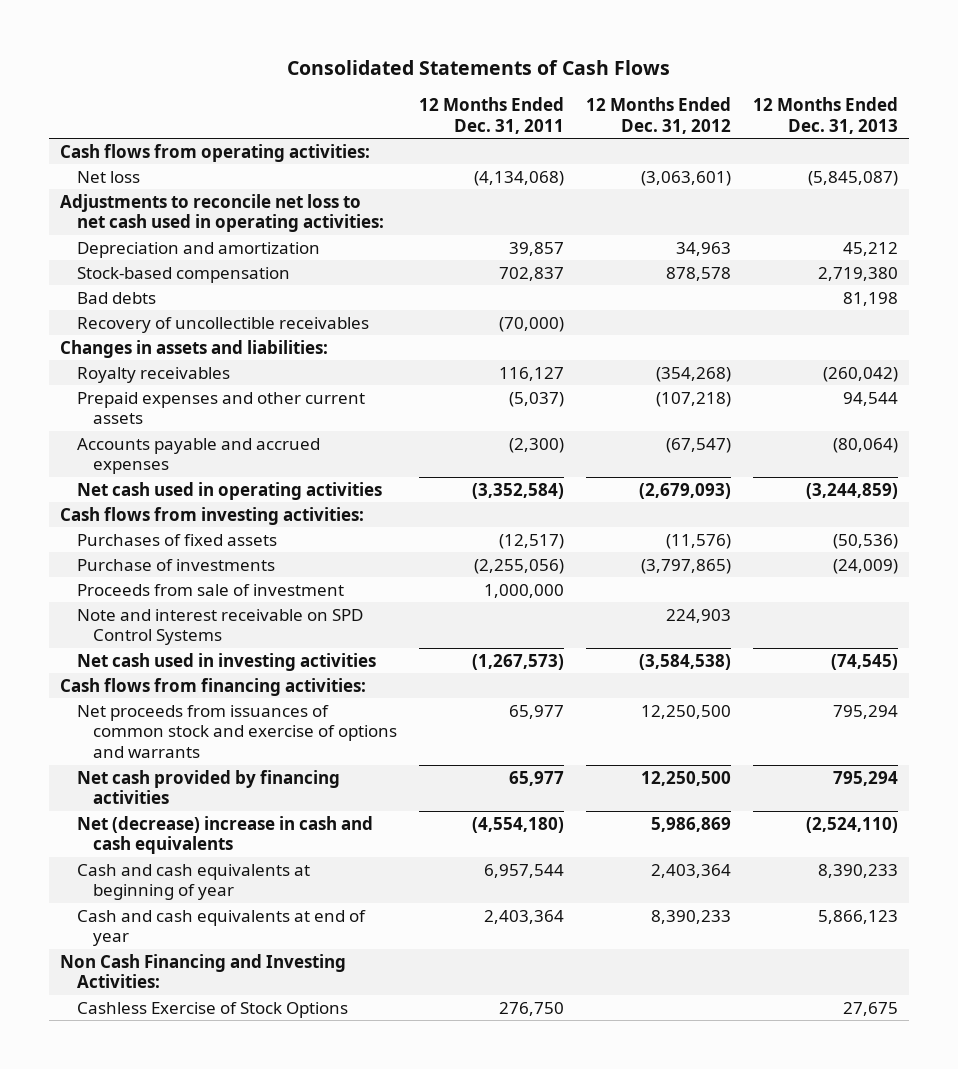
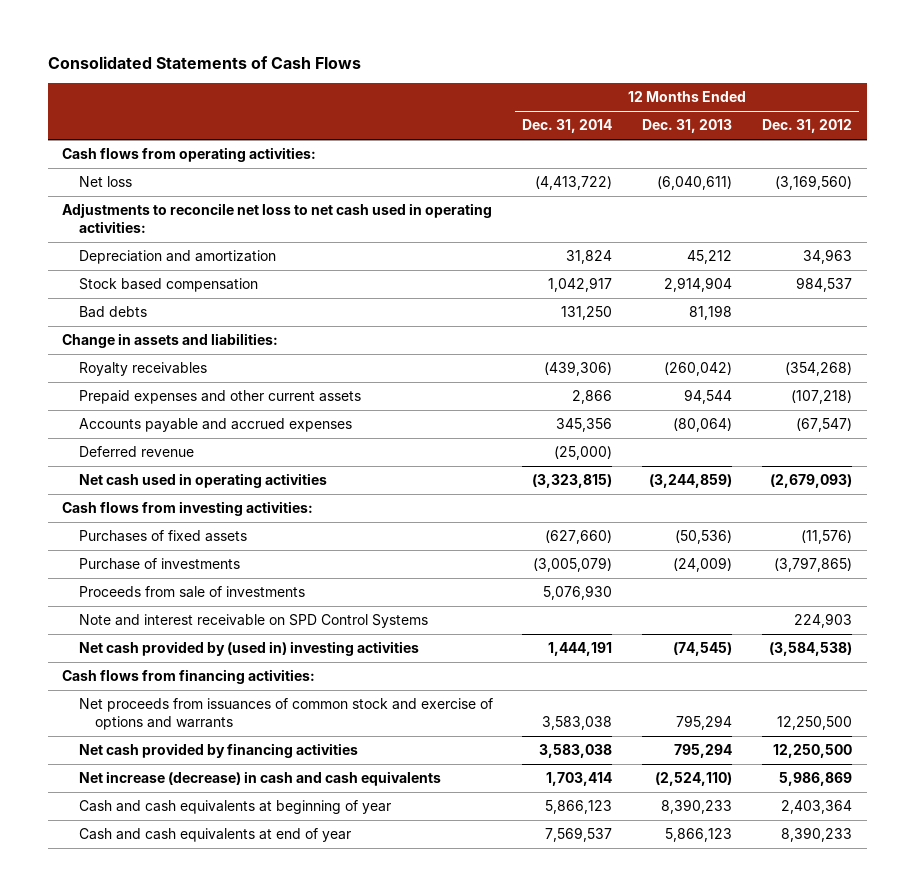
- | 12 Months Ended Dec. 31, 2011 | 12 Months Ended Dec. 31, 2012 | 12 Months Ended Dec. 31, 2013
+ | 12 Months Ended Dec. 31, 2014 | 12 Months Ended Dec. 31, 2013 | 12 Months Ended Dec. 31, 2012
- Net loss | (4,134,068) | (3,063,601) | (5,845,087)
+ Net loss | (4,413,722) | (6,040,611) | (3,169,560)
- Stock-based compensation | 702,837 | 878,578 | 2,719,380
+ Stock based compensation | 1,042,917 | 2,914,904 | 984,537
- Recovery of uncollectible receivables | (70,000) | |
- Changes in assets and liabilities:
+ Change in assets and liabilities:
+ Deferred revenue | (25,000) | |
- Proceeds from sale of investment | 1,000,000 | |
+ Proceeds from sale of investments | 5,076,930 | |
- Net cash used in investing activities | (1,267,573) | (3,584,538) | (74,545)
+ Net cash provided by (used in) investing activities | 1,444,191 | (74,545) | (3,584,538)
- Net (decrease) increase in cash and cash equivalents | (4,554,180) | 5,986,869 | (2,524,110)
+ Net increase (decrease) in cash and cash equivalents | 1,703,414 | (2,524,110) | 5,986,869
- Non Cash Financing and Investing Activities:
- Cashless Exercise of Stock Options | 276,750 | | 27,675

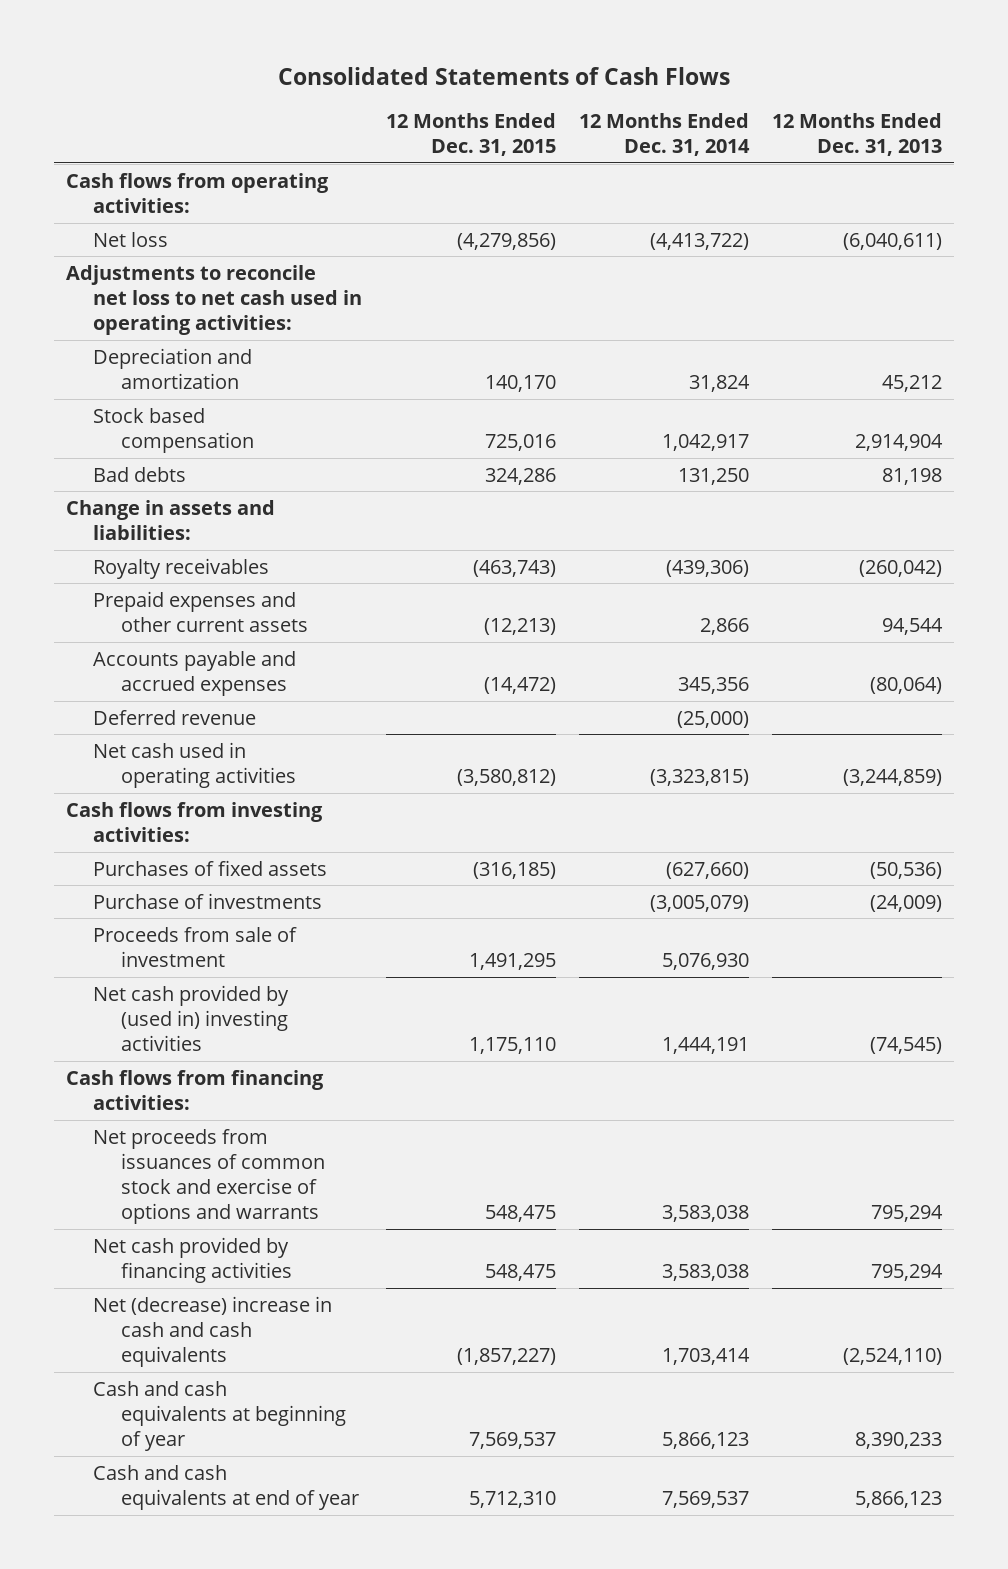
- | 12 Months Ended Dec. 31, 2014 | 12 Months Ended Dec. 31, 2013 | 12 Months Ended Dec. 31, 2012
+ | 12 Months Ended Dec. 31, 2015 | 12 Months Ended Dec. 31, 2014 | 12 Months Ended Dec. 31, 2013
- Proceeds from sale of investments | 5,076,930 | |
- Note and interest receivable on SPD Control Systems | | | 224,903
+ Proceeds from sale of investment | 1,491,295 | 5,076,930 |
- Net increase (decrease) in cash and cash equivalents | 1,703,414 | (2,524,110) | 5,986,869
+ Net (decrease) increase in cash and cash equivalents | (1,857,227) | 1,703,414 | (2,524,110)

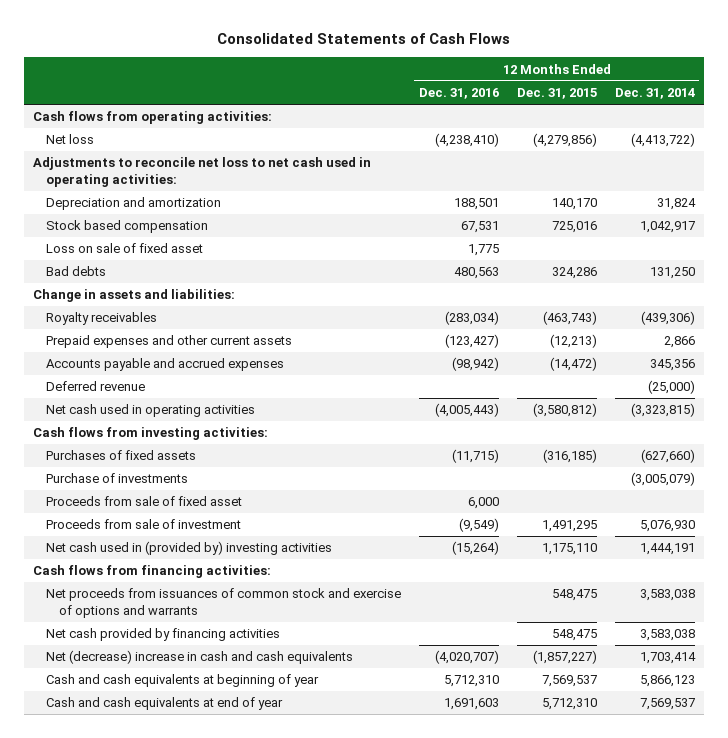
- | 12 Months Ended Dec. 31, 2015 | 12 Months Ended Dec. 31, 2014 | 12 Months Ended Dec. 31, 2013
+ | 12 Months Ended Dec. 31, 2016 | 12 Months Ended Dec. 31, 2015 | 12 Months Ended Dec. 31, 2014
+ Loss on sale of fixed asset | 1,775 | |
+ Proceeds from sale of fixed asset | 6,000 | |
- Net cash provided by (used in) investing activities | 1,175,110 | 1,444,191 | (74,545)
+ Net cash used in (provided by) investing activities | (15,264) | 1,175,110 | 1,444,191

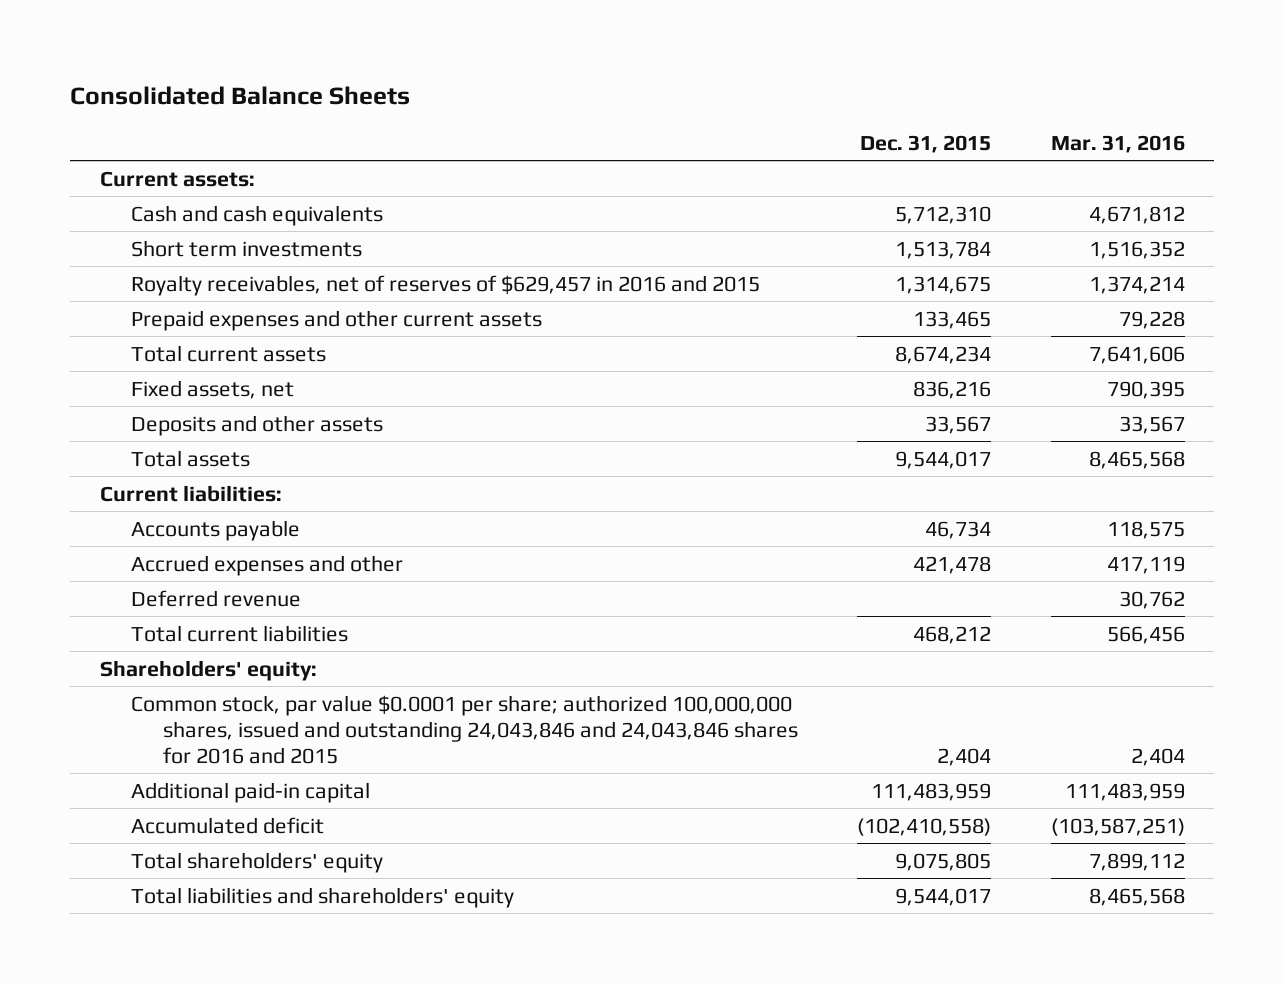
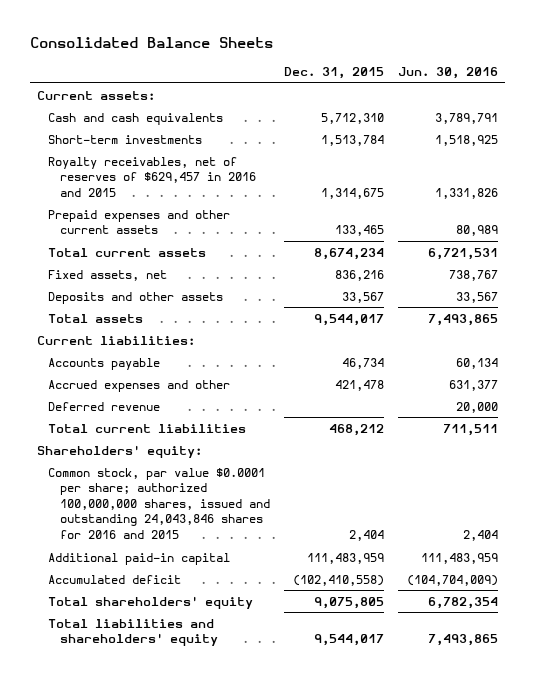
- | Dec. 31, 2015 | Mar. 31, 2016
+ | Dec. 31, 2015 | Jun. 30, 2016
- Short term investments | 1,513,784 | 1,516,352
+ Short-term investments | 1,513,784 | 1,518,925
- Common stock, par value $0.0001 per share; authorized 100,000,000 shares, issued and outstanding 24,043,846 and 24,043,846 shares for 2016 and 2015 | 2,404 | 2,404
+ Common stock, par value $0.0001 per share; authorized 100,000,000 shares, issued and outstanding 24,043,846 shares for 2016 and 2015 | 2,404 | 2,404

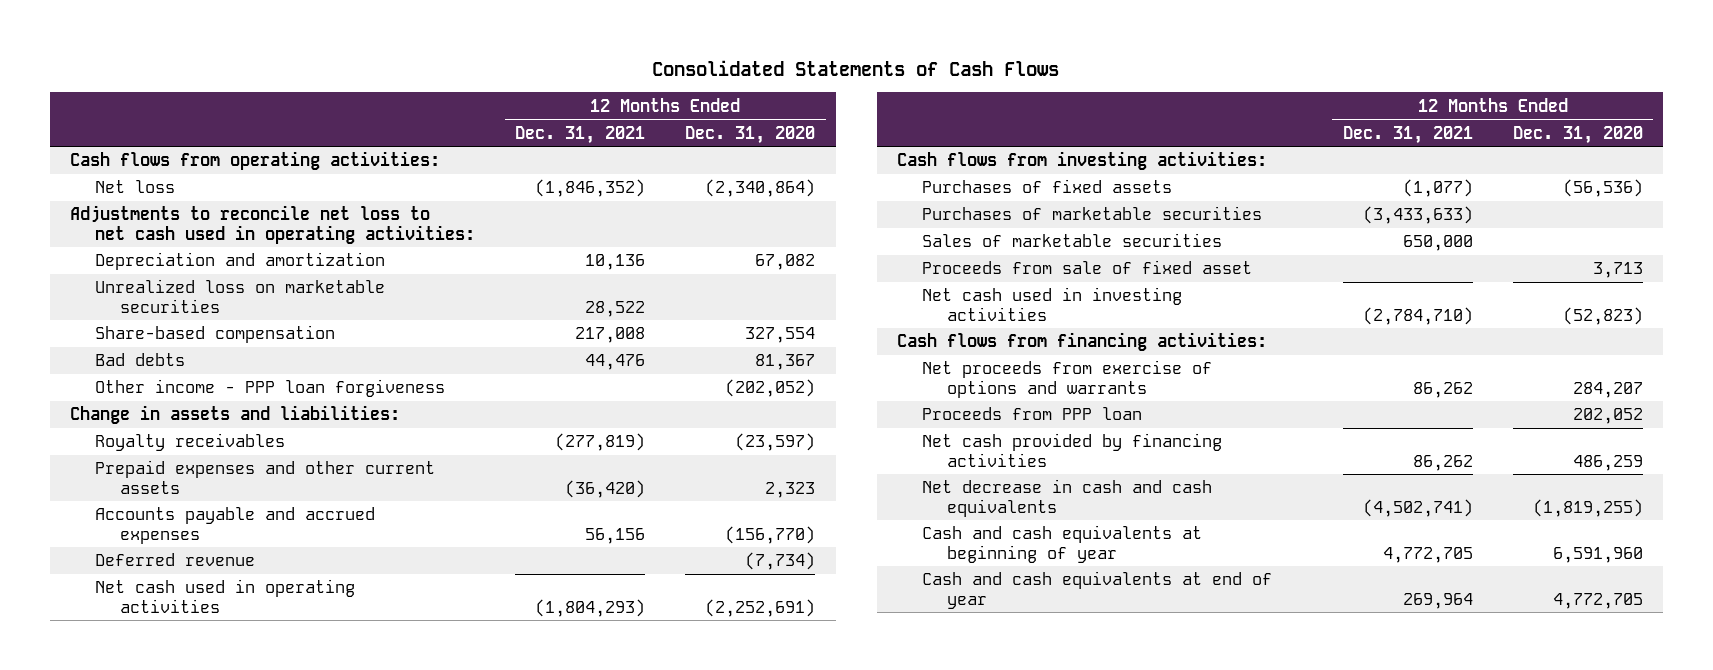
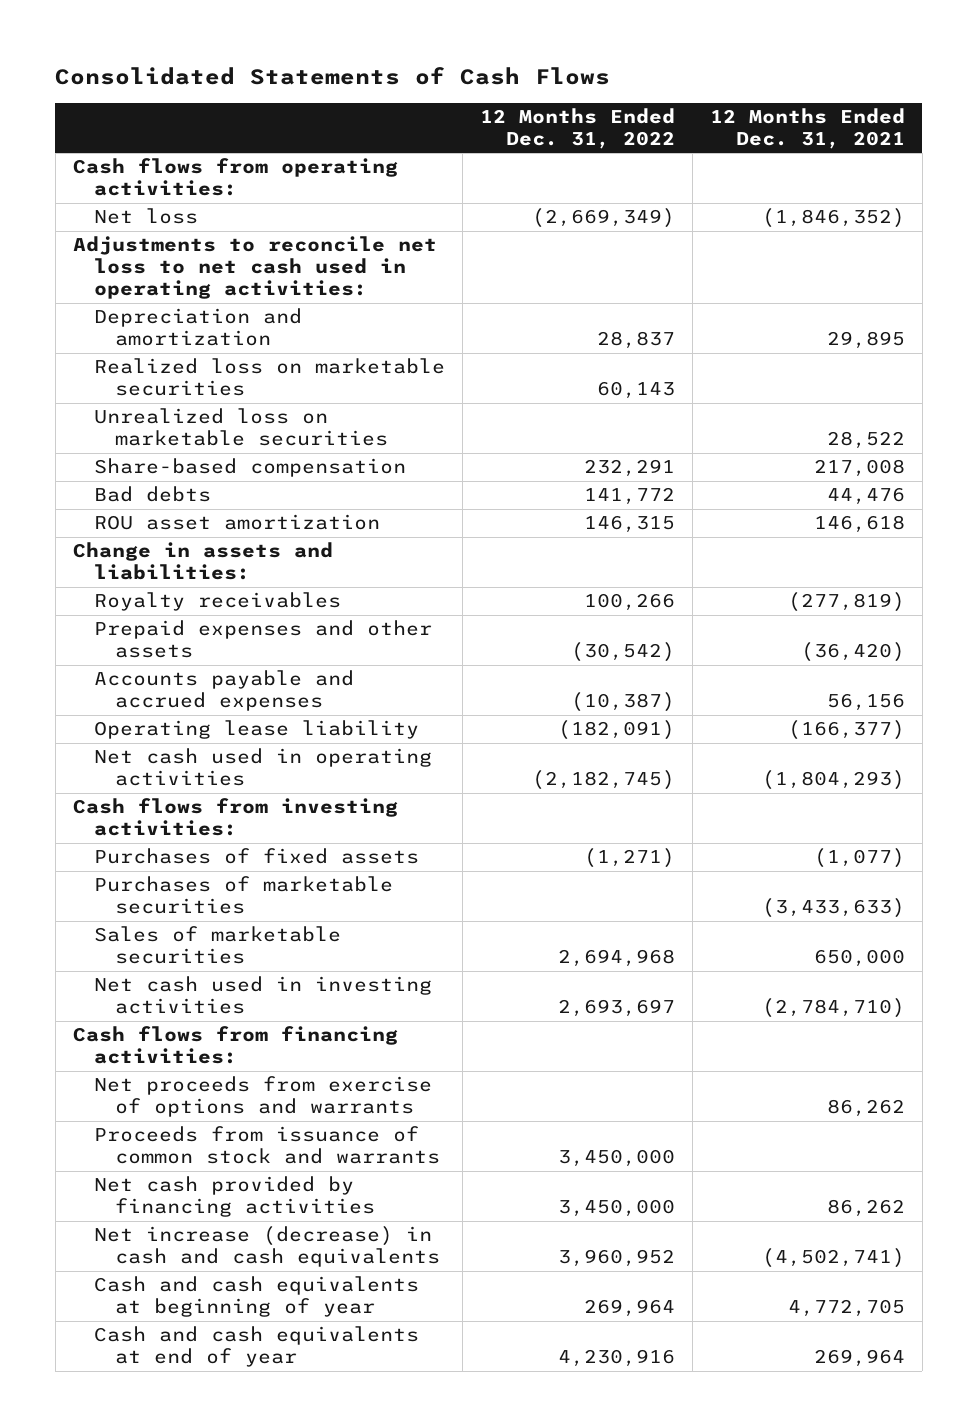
- | 12 Months Ended Dec. 31, 2021 | 12 Months Ended Dec. 31, 2020
+ | 12 Months Ended Dec. 31, 2022 | 12 Months Ended Dec. 31, 2021
- Depreciation and amortization | 10,136 | 67,082
+ Depreciation and amortization | 28,837 | 29,895
+ Realized loss on marketable securities | 60,143 |
- Other income - PPP loan forgiveness | | (202,052)
+ ROU asset amortization | 146,315 | 146,618
- Prepaid expenses and other current assets | (36,420) | 2,323
+ Prepaid expenses and other assets | (30,542) | (36,420)
- Deferred revenue | | (7,734)
+ Operating lease liability | (182,091) | (166,377)
- Proceeds from sale of fixed asset | | 3,713
- Proceeds from PPP loan | | 202,052
+ Proceeds from issuance of common stock and warrants | 3,450,000 |
- Net decrease in cash and cash equivalents | (4,502,741) | (1,819,255)
+ Net increase (decrease) in cash and cash equivalents | 3,960,952 | (4,502,741)

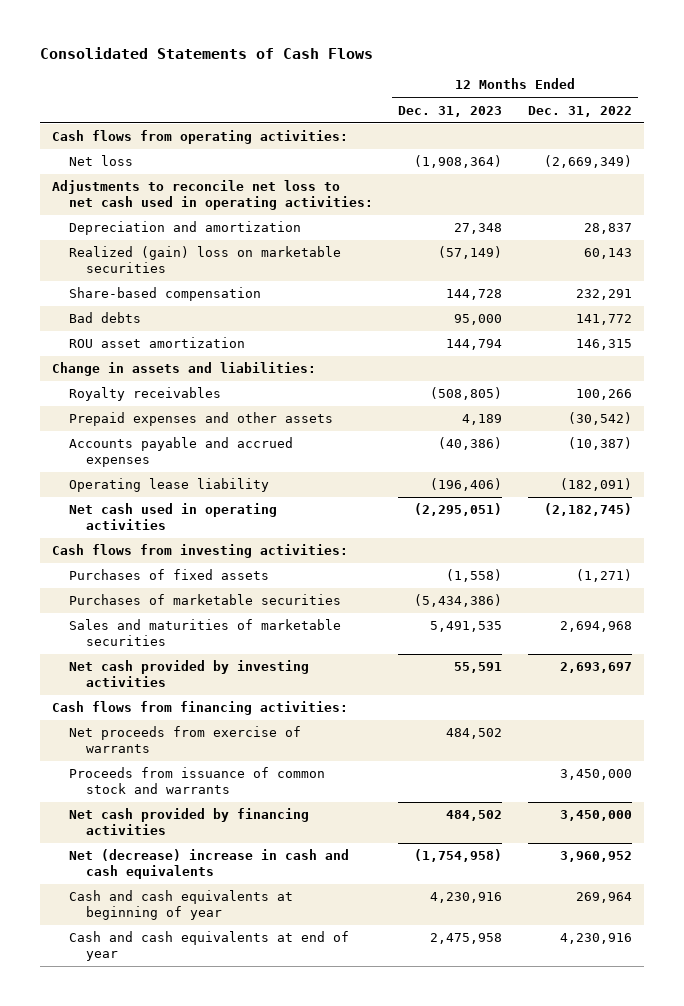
- | 12 Months Ended Dec. 31, 2022 | 12 Months Ended Dec. 31, 2021
+ | 12 Months Ended Dec. 31, 2023 | 12 Months Ended Dec. 31, 2022
- Realized loss on marketable securities | 60,143 |
- Unrealized loss on marketable securities | | 28,522
+ Realized (gain) loss on marketable securities | (57,149) | 60,143
- Sales of marketable securities | 2,694,968 | 650,000
- Net cash used in investing activities | 2,693,697 | (2,784,710)
+ Sales and maturities of marketable securities | 5,491,535 | 2,694,968
+ Net cash provided by investing activities | 55,591 | 2,693,697
- Net proceeds from exercise of options and warrants | | 86,262
+ Net proceeds from exercise of warrants | 484,502 |
- Net increase (decrease) in cash and cash equivalents | 3,960,952 | (4,502,741)
+ Net (decrease) increase in cash and cash equivalents | (1,754,958) | 3,960,952

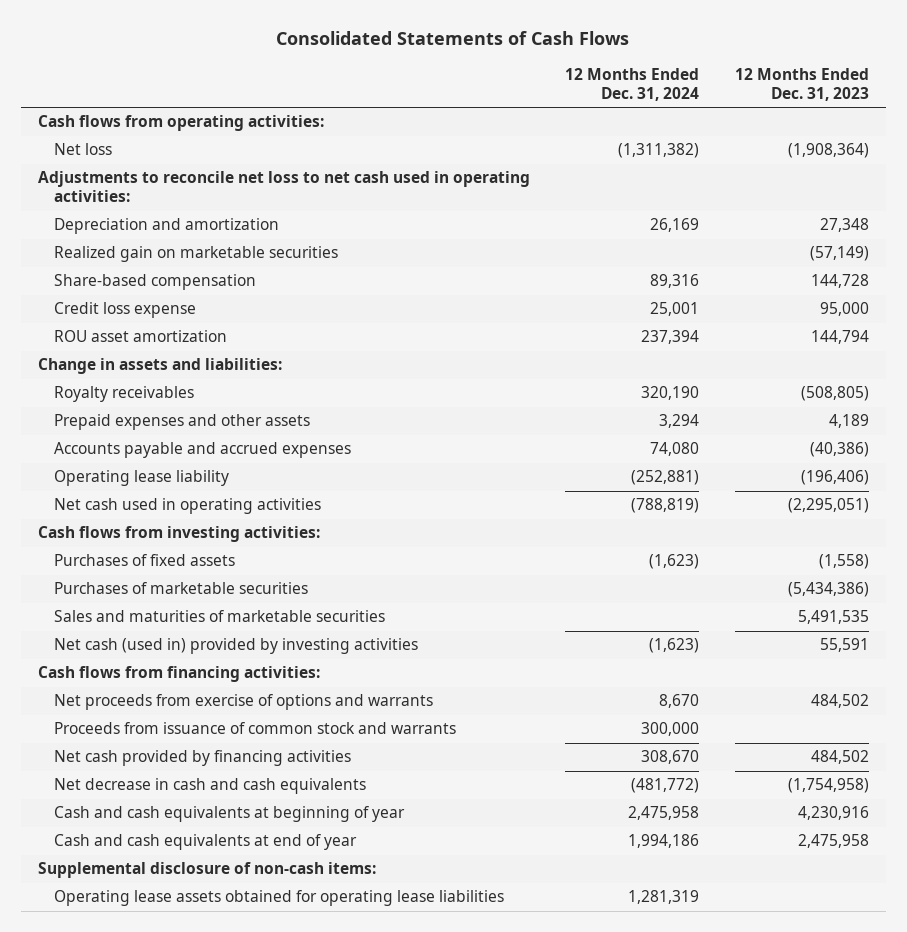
- | 12 Months Ended Dec. 31, 2023 | 12 Months Ended Dec. 31, 2022
+ | 12 Months Ended Dec. 31, 2024 | 12 Months Ended Dec. 31, 2023
- Realized (gain) loss on marketable securities | (57,149) | 60,143
+ Realized gain on marketable securities | | (57,149)
- Bad debts | 95,000 | 141,772
+ Credit loss expense | 25,001 | 95,000
- Net cash provided by investing activities | 55,591 | 2,693,697
+ Net cash (used in) provided by investing activities | (1,623) | 55,591
- Net proceeds from exercise of warrants | 484,502 |
+ Net proceeds from exercise of options and warrants | 8,670 | 484,502
- Net (decrease) increase in cash and cash equivalents | (1,754,958) | 3,960,952
+ Net decrease in cash and cash equivalents | (481,772) | (1,754,958)
+ Supplemental disclosure of non-cash items:
+ Operating lease assets obtained for operating lease liabilities | 1,281,319 |

